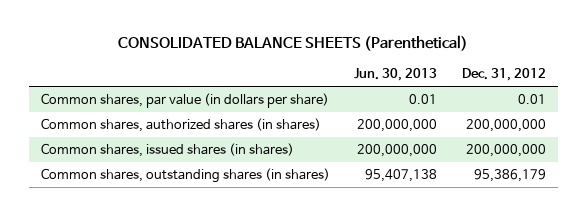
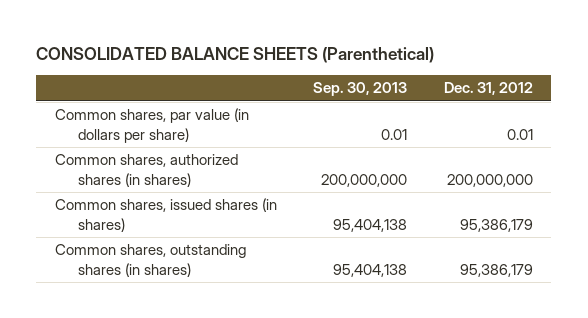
- | Jun. 30, 2013 | Dec. 31, 2012
+ | Sep. 30, 2013 | Dec. 31, 2012
- Common shares, issued shares (in shares) | 200,000,000 | 200,000,000
+ Common shares, issued shares (in shares) | 95,404,138 | 95,386,179

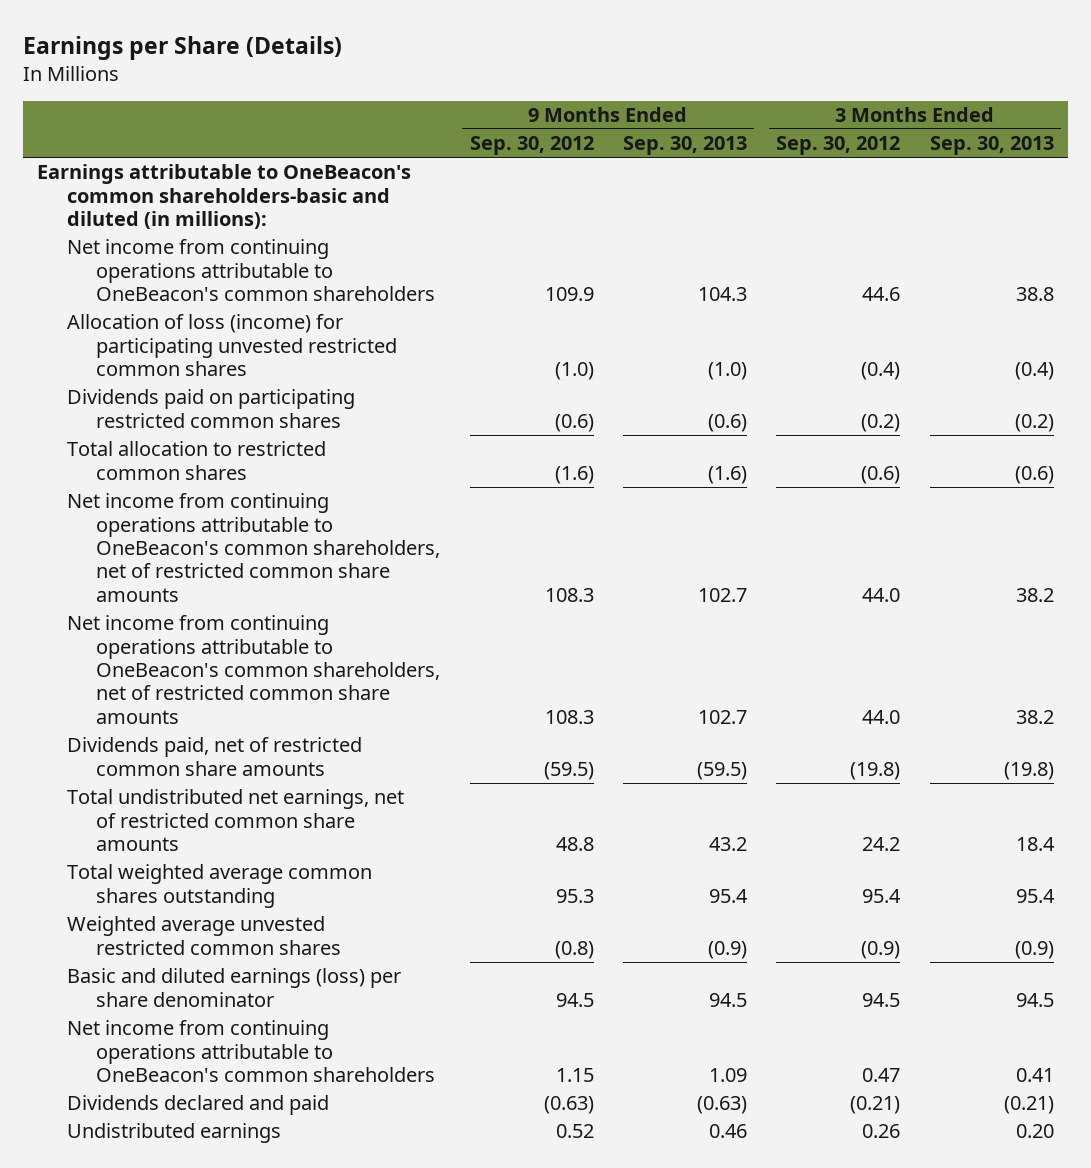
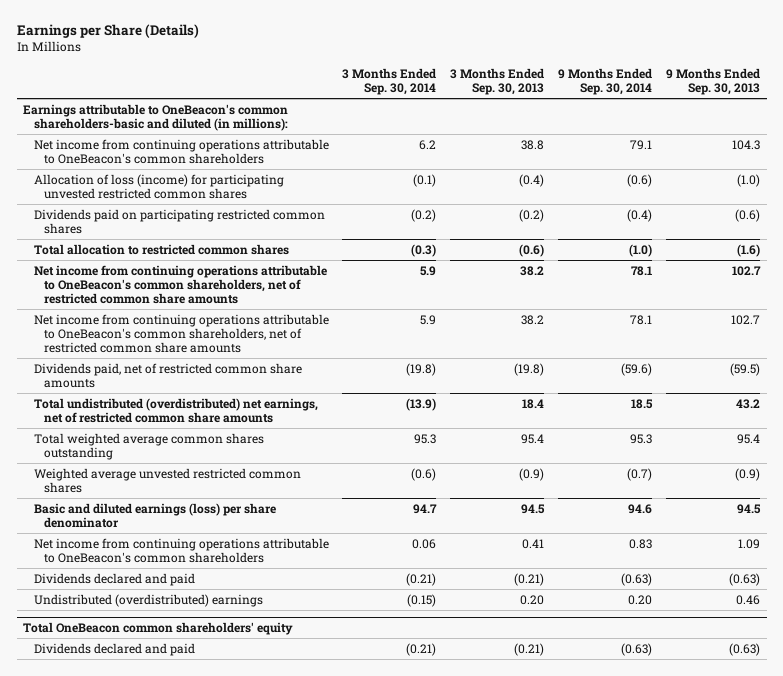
- | 9 Months Ended Sep. 30, 2012 | 9 Months Ended Sep. 30, 2013 | 3 Months Ended Sep. 30, 2012 | 3 Months Ended Sep. 30, 2013
+ | 3 Months Ended Sep. 30, 2014 | 3 Months Ended Sep. 30, 2013 | 9 Months Ended Sep. 30, 2014 | 9 Months Ended Sep. 30, 2013
- Total undistributed net earnings, net of restricted common share amounts | 48.8 | 43.2 | 24.2 | 18.4
+ Total undistributed (overdistributed) net earnings, net of restricted common share amounts | (13.9) | 18.4 | 18.5 | 43.2
- Undistributed earnings | 0.52 | 0.46 | 0.26 | 0.20
+ Undistributed (overdistributed) earnings | (0.15) | 0.20 | 0.20 | 0.46
+ Total OneBeacon common shareholders' equity
+ Dividends declared and paid | (0.21) | (0.21) | (0.63) | (0.63)

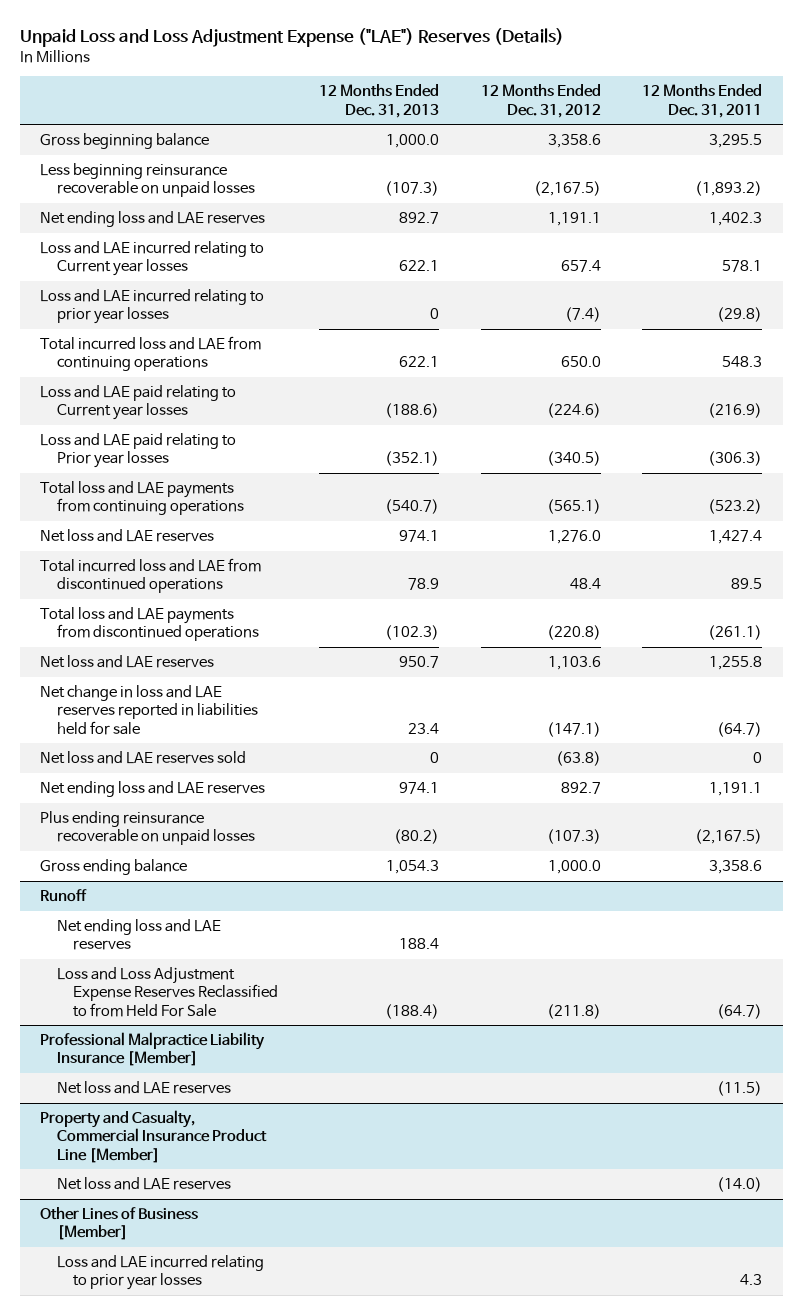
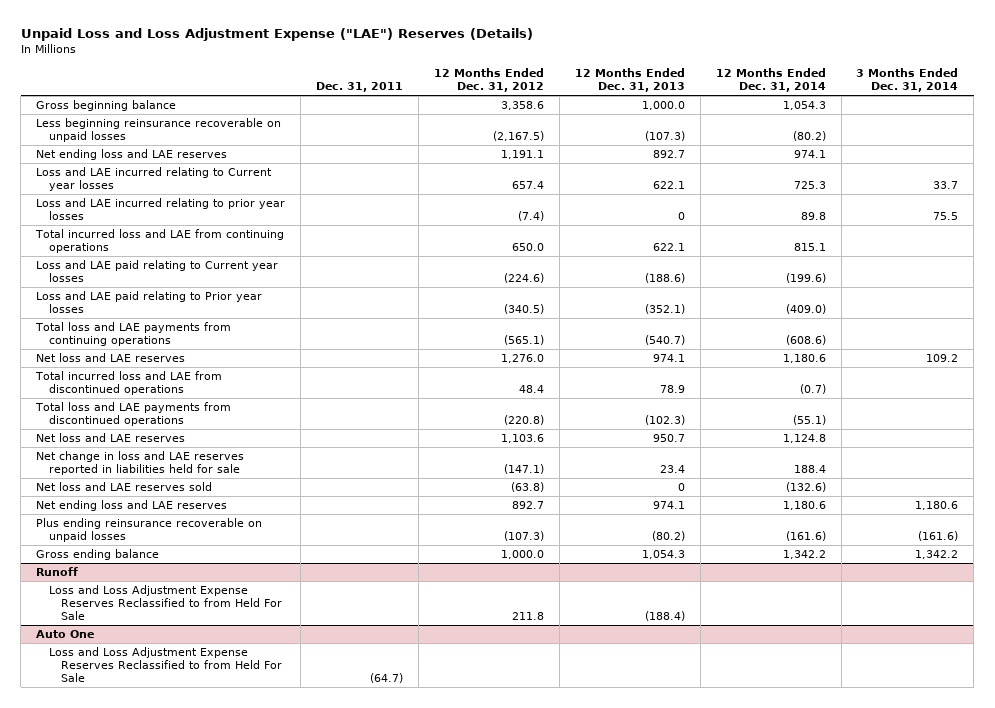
- | 12 Months Ended Dec. 31, 2013 | 12 Months Ended Dec. 31, 2012 | 12 Months Ended Dec. 31, 2011
+ | Dec. 31, 2011 | 12 Months Ended Dec. 31, 2012 | 12 Months Ended Dec. 31, 2013 | 12 Months Ended Dec. 31, 2014 | 3 Months Ended Dec. 31, 2014
@ Runoff
- Net ending loss and LAE reserves | 188.4 | |
- Loss and Loss Adjustment Expense Reserves Reclassified to from Held For Sale | (188.4) | (211.8) | (64.7)
- Professional Malpractice Liability Insurance [Member]
- Net loss and LAE reserves | | | (11.5)
- Property and Casualty, Commercial Insurance Product Line [Member]
- Net loss and LAE reserves | | | (14.0)
- Other Lines of Business [Member]
- Loss and LAE incurred relating to prior year losses | | | 4.3
@ Runoff
+ Loss and Loss Adjustment Expense Reserves Reclassified to from Held For Sale | | 211.8 | (188.4) | |
+ Auto One
+ Loss and Loss Adjustment Expense Reserves Reclassified to from Held For Sale | (64.7) | | | |

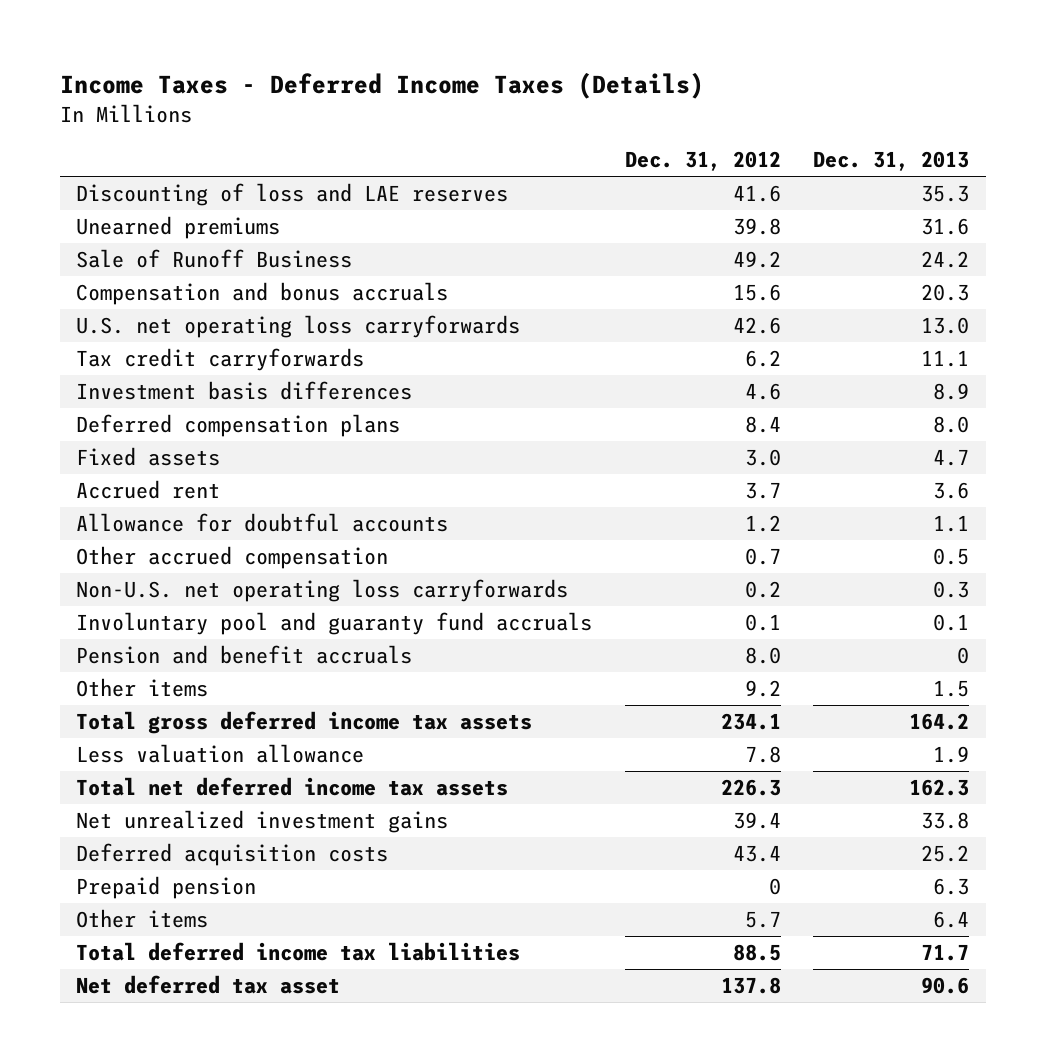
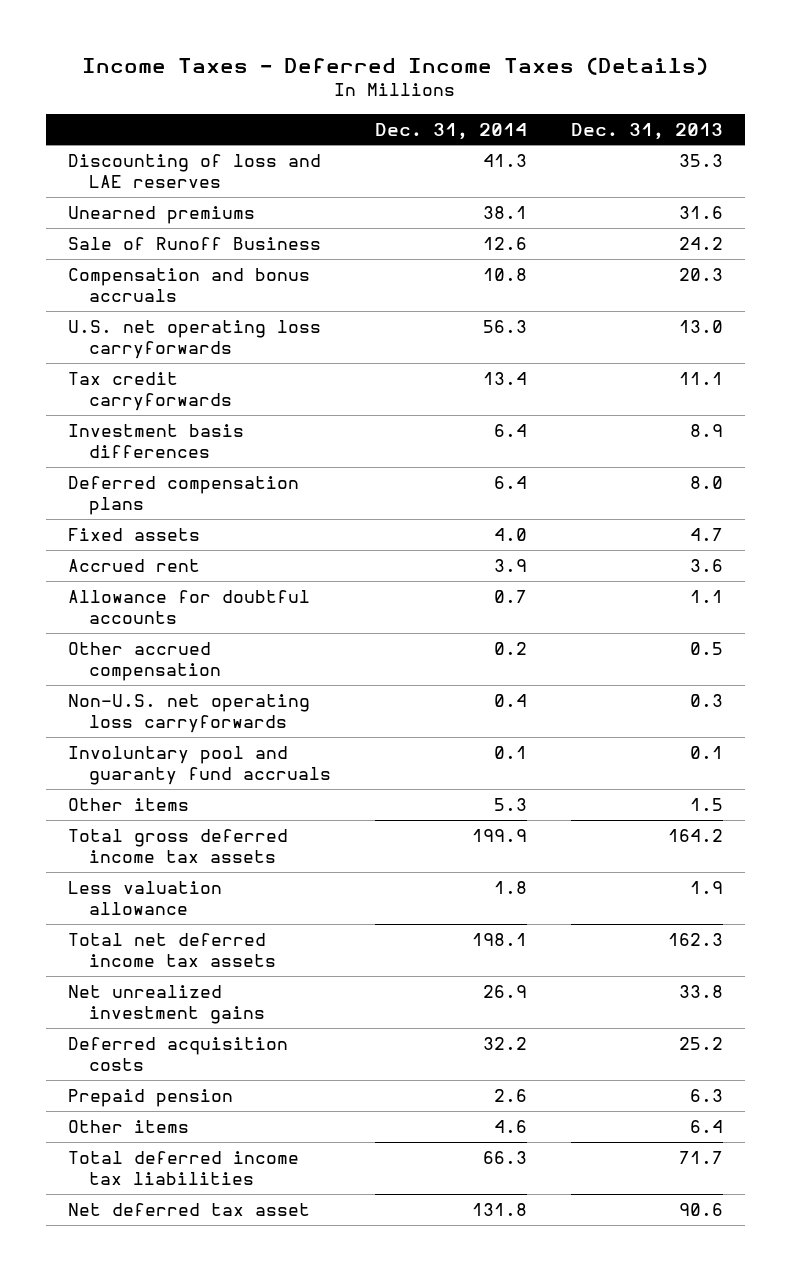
- | Dec. 31, 2012 | Dec. 31, 2013
+ | Dec. 31, 2014 | Dec. 31, 2013
- Pension and benefit accruals | 8.0 | 0

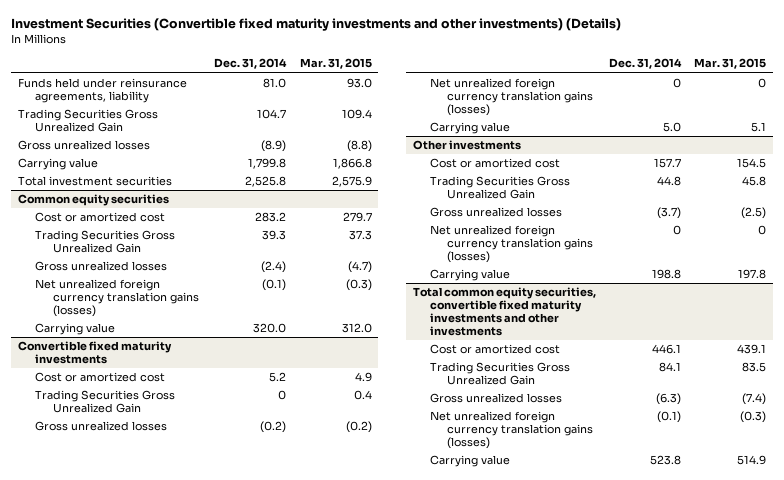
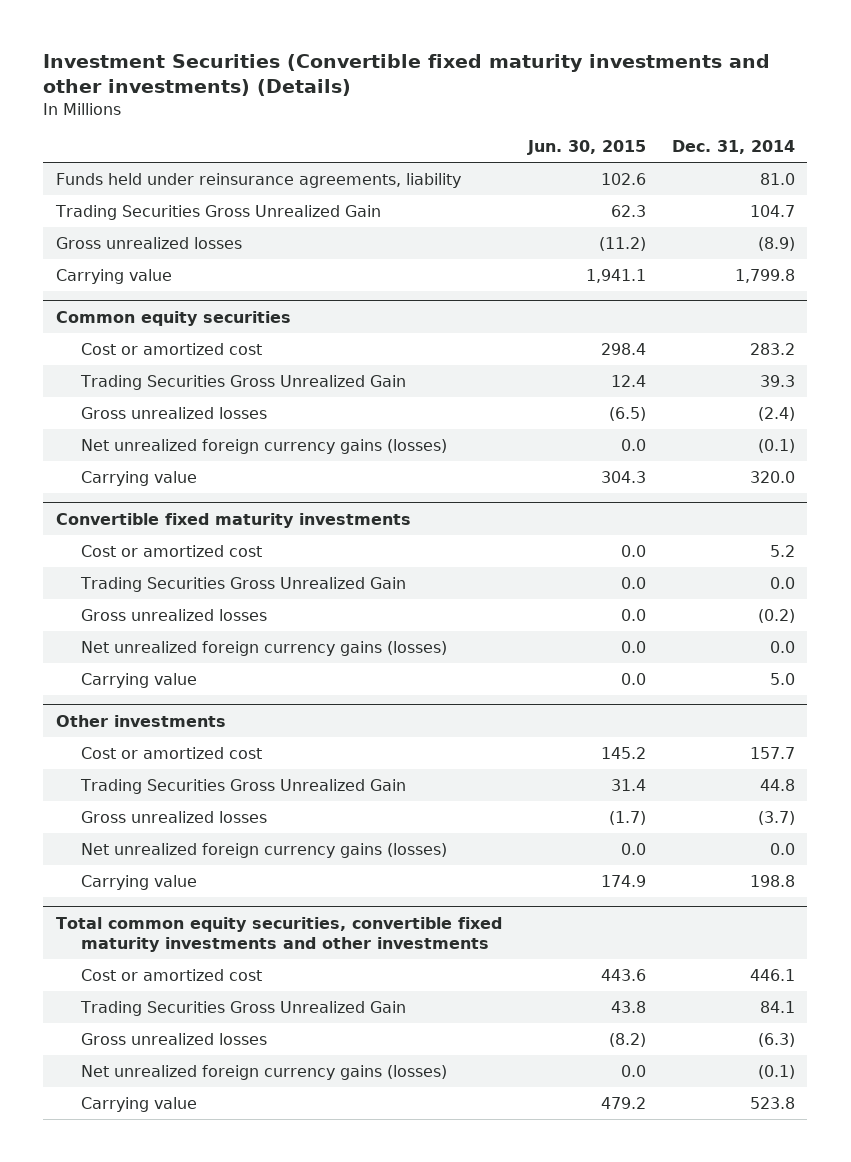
- | Dec. 31, 2014 | Mar. 31, 2015
+ | Jun. 30, 2015 | Dec. 31, 2014
- Total investment securities | 2,525.8 | 2,575.9
@ Common equity securities
- Net unrealized foreign currency translation gains (losses) | (0.1) | (0.3)
+ Net unrealized foreign currency gains (losses) | 0.0 | (0.1)
@ Convertible fixed maturity investments
- Trading Securities Gross Unrealized Gain | 0 | 0.4
+ Trading Securities Gross Unrealized Gain | 0.0 | 0.0
- Net unrealized foreign currency translation gains (losses) | 0 | 0
+ Net unrealized foreign currency gains (losses) | 0.0 | 0.0
@ Other investments
- Net unrealized foreign currency translation gains (losses) | 0 | 0
+ Net unrealized foreign currency gains (losses) | 0.0 | 0.0
@ Total common equity securities, convertible fixed maturity investments and other investments
- Net unrealized foreign currency translation gains (losses) | (0.1) | (0.3)
+ Net unrealized foreign currency gains (losses) | 0.0 | (0.1)

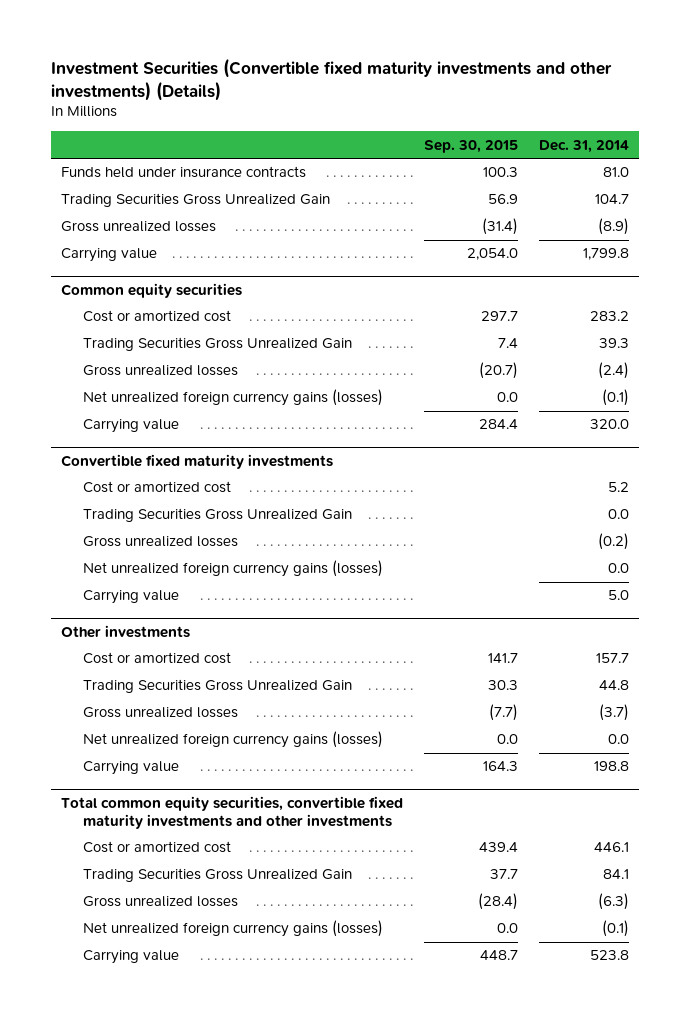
- | Jun. 30, 2015 | Dec. 31, 2014
+ | Sep. 30, 2015 | Dec. 31, 2014
- Funds held under reinsurance agreements, liability | 102.6 | 81.0
+ Funds held under insurance contracts | 100.3 | 81.0

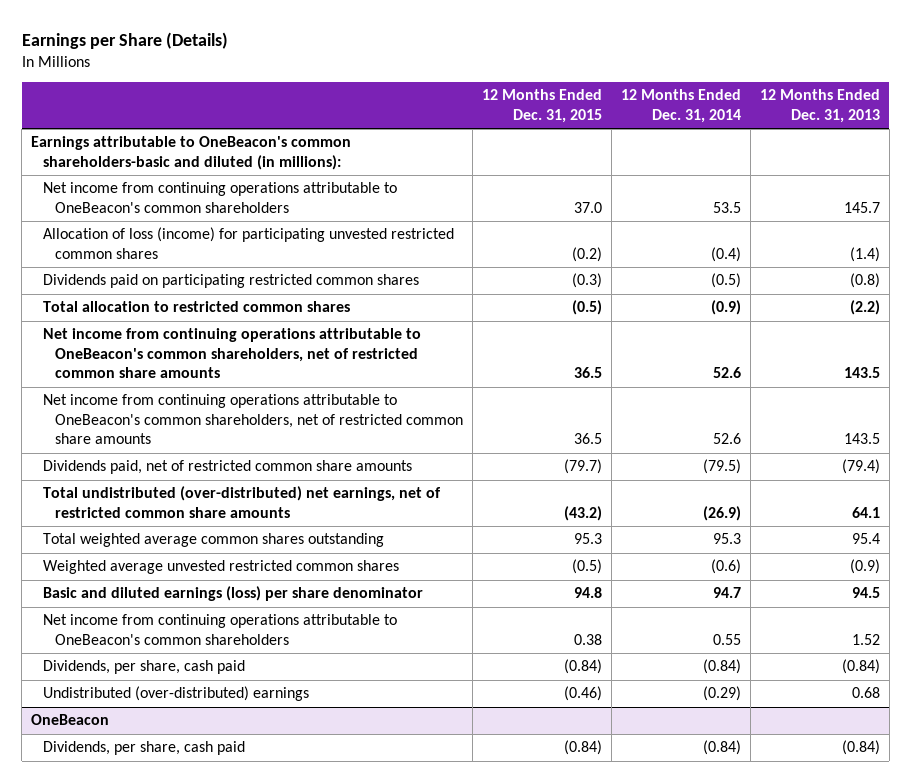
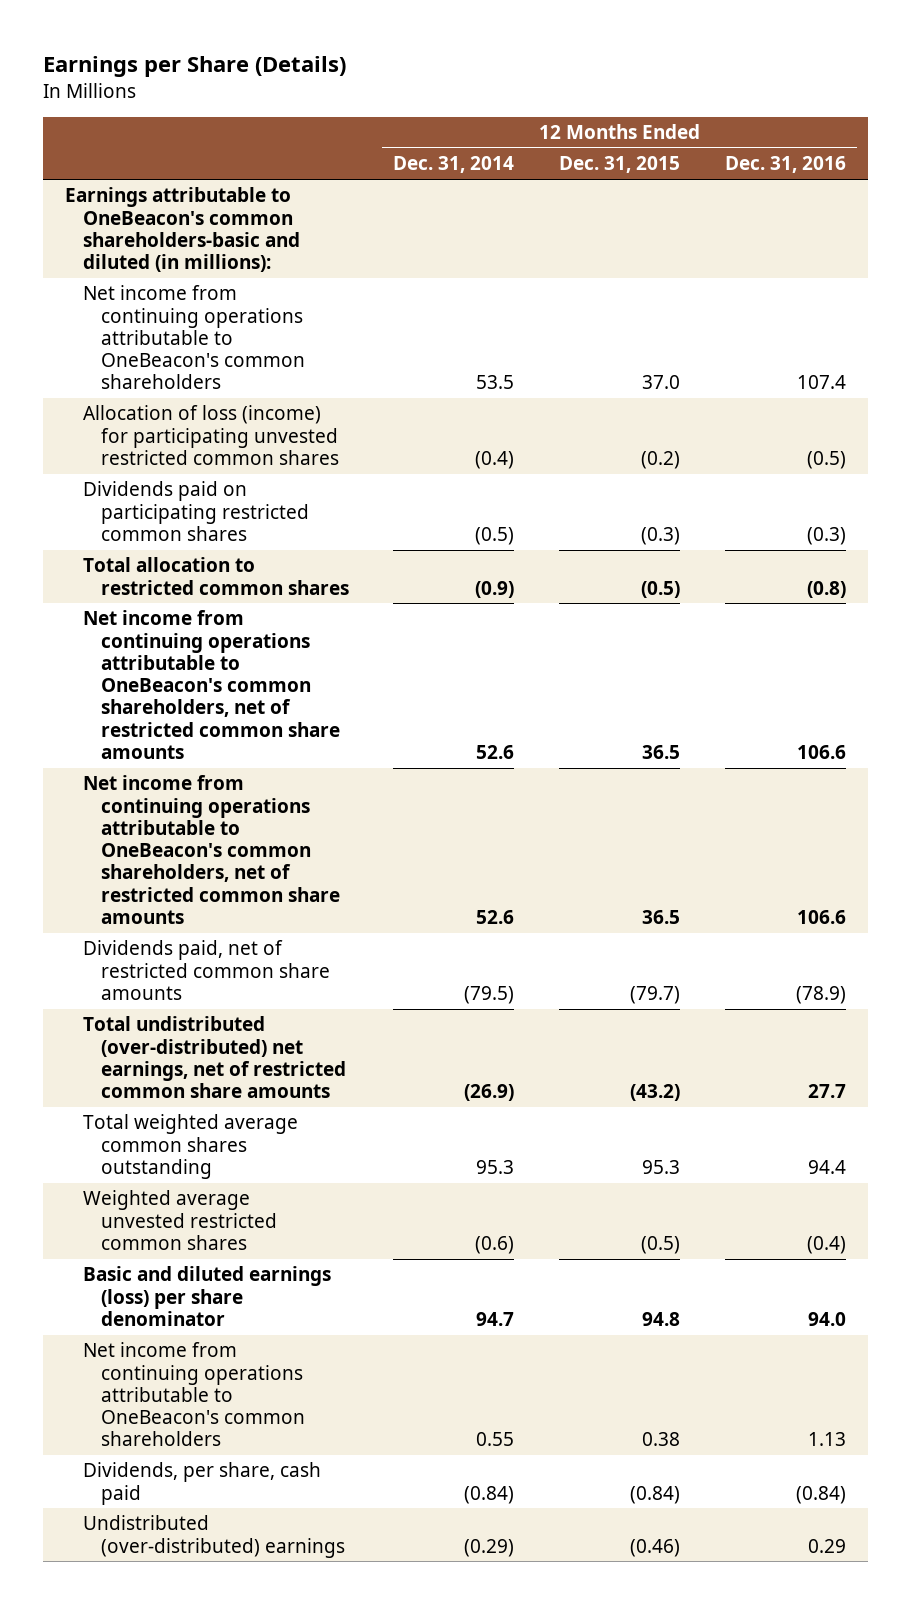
- | 12 Months Ended Dec. 31, 2015 | 12 Months Ended Dec. 31, 2014 | 12 Months Ended Dec. 31, 2013
+ | 12 Months Ended Dec. 31, 2014 | 12 Months Ended Dec. 31, 2015 | 12 Months Ended Dec. 31, 2016
- OneBeacon
- Dividends, per share, cash paid | (0.84) | (0.84) | (0.84)

